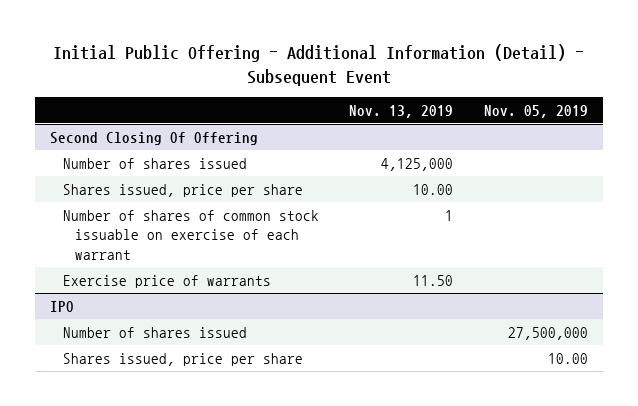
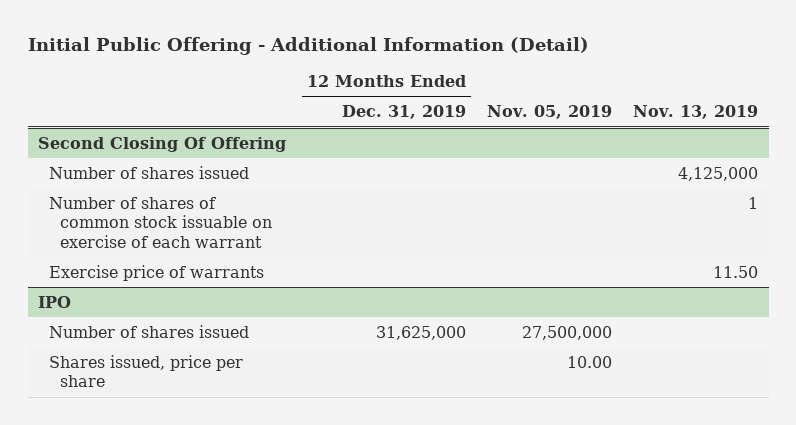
- Initial Public Offering - Additional Information (Detail) - Subsequent Event
+ Initial Public Offering - Additional Information (Detail)
- | Nov. 13, 2019 | Nov. 05, 2019
+ | 12 Months Ended Dec. 31, 2019 | Nov. 05, 2019 | Nov. 13, 2019
@ Second Closing Of Offering
- Shares issued, price per share | 10.00 |

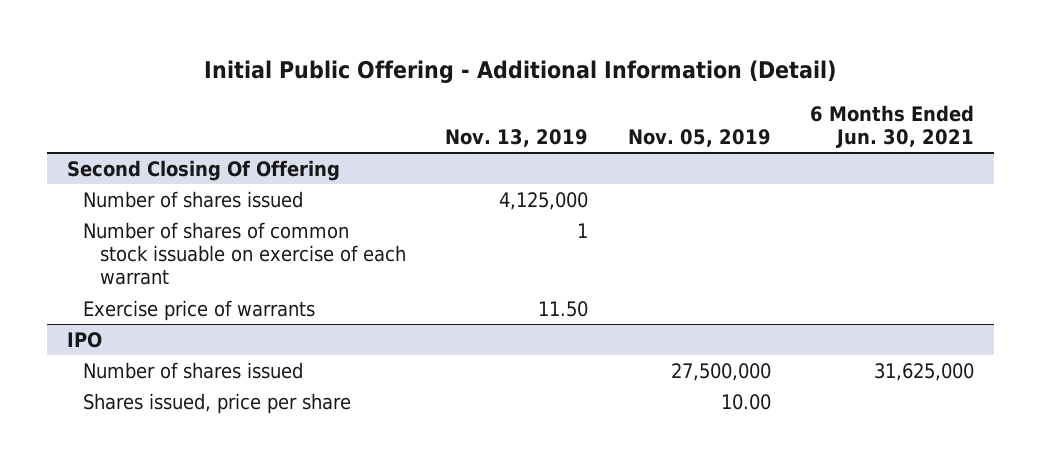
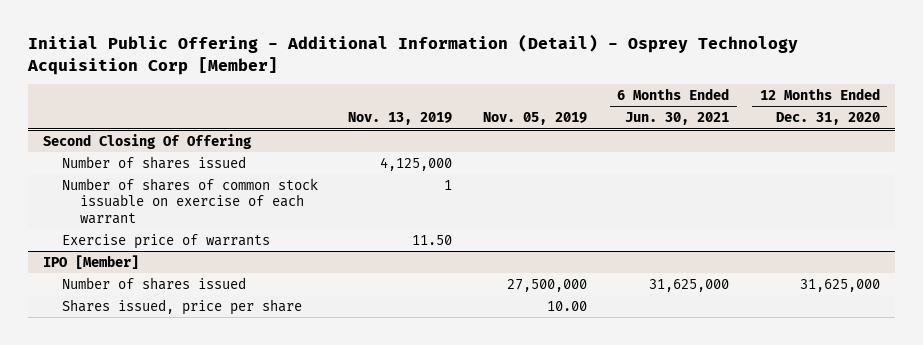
- Initial Public Offering - Additional Information (Detail)
+ Initial Public Offering - Additional Information (Detail) - Osprey Technology Acquisition Corp [Member]
- | Nov. 13, 2019 | Nov. 05, 2019 | 6 Months Ended Jun. 30, 2021
+ | Nov. 13, 2019 | Nov. 05, 2019 | 6 Months Ended Jun. 30, 2021 | 12 Months Ended Dec. 31, 2020
- IPO
+ IPO [Member]

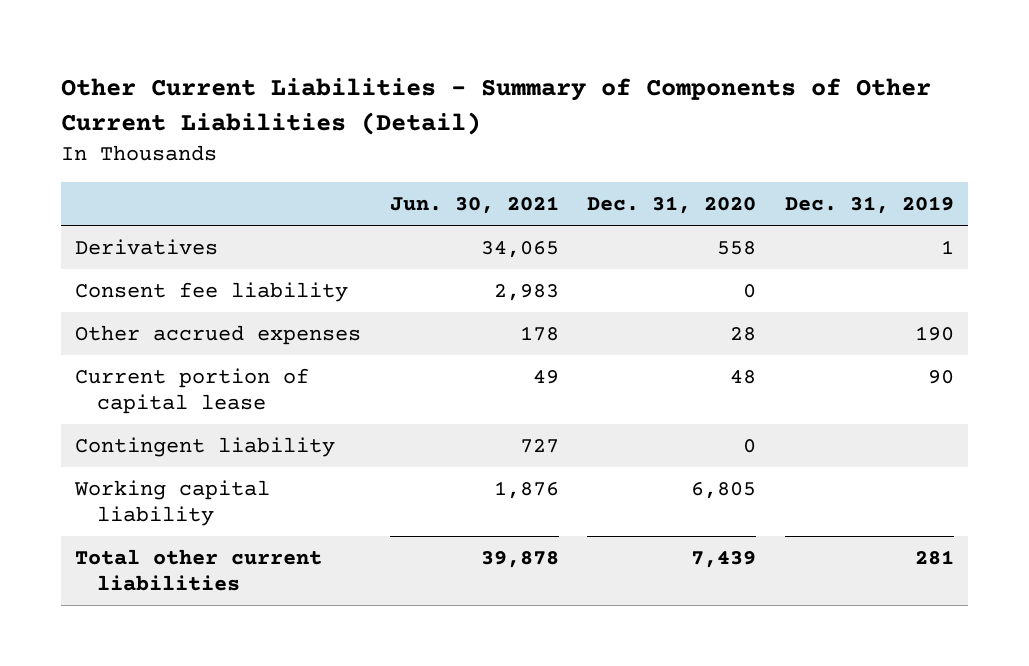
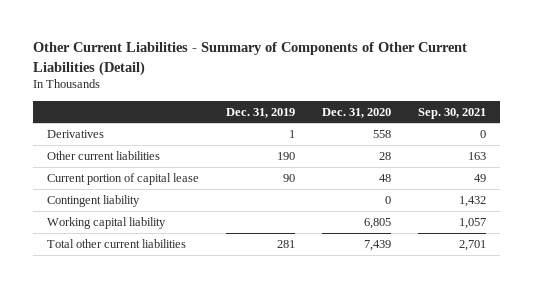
- | Jun. 30, 2021 | Dec. 31, 2020 | Dec. 31, 2019
+ | Dec. 31, 2019 | Dec. 31, 2020 | Sep. 30, 2021
- Consent fee liability | 2,983 | 0 |
- Other accrued expenses | 178 | 28 | 190
+ Other current liabilities | 190 | 28 | 163

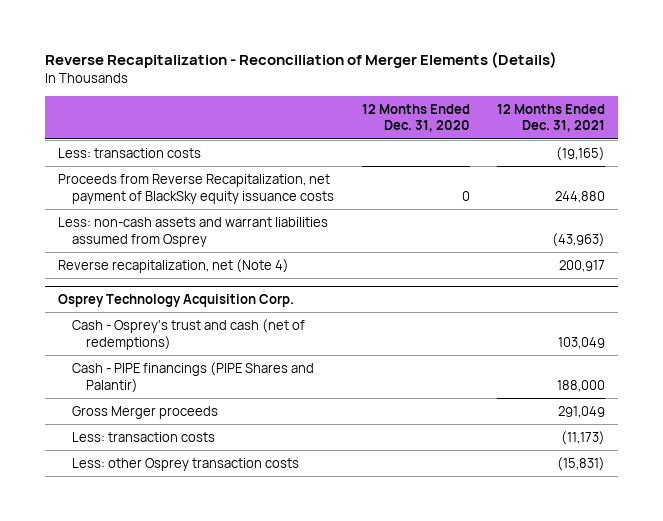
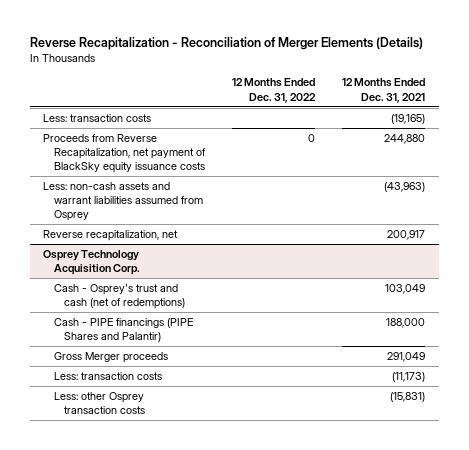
- | 12 Months Ended Dec. 31, 2020 | 12 Months Ended Dec. 31, 2021
+ | 12 Months Ended Dec. 31, 2022 | 12 Months Ended Dec. 31, 2021
- Reverse recapitalization, net (Note 4) | | 200,917
+ Reverse recapitalization, net | | 200,917

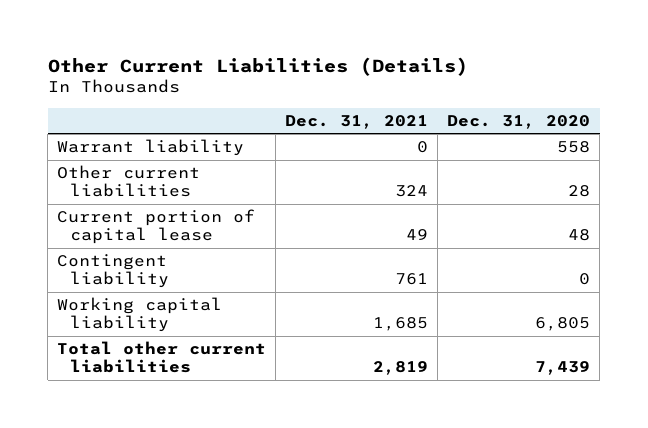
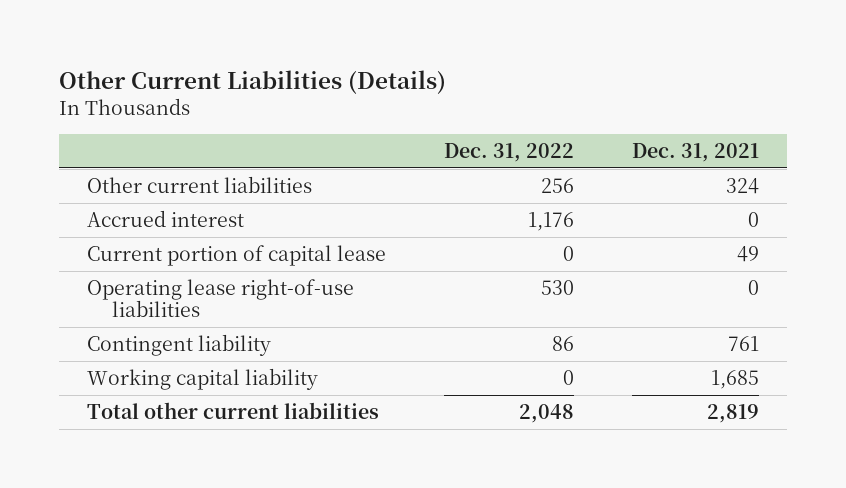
- | Dec. 31, 2021 | Dec. 31, 2020
+ | Dec. 31, 2022 | Dec. 31, 2021
- Warrant liability | 0 | 558
+ Accrued interest | 1,176 | 0
+ Operating lease right-of-use liabilities | 530 | 0

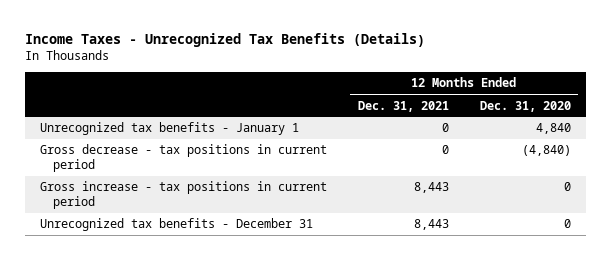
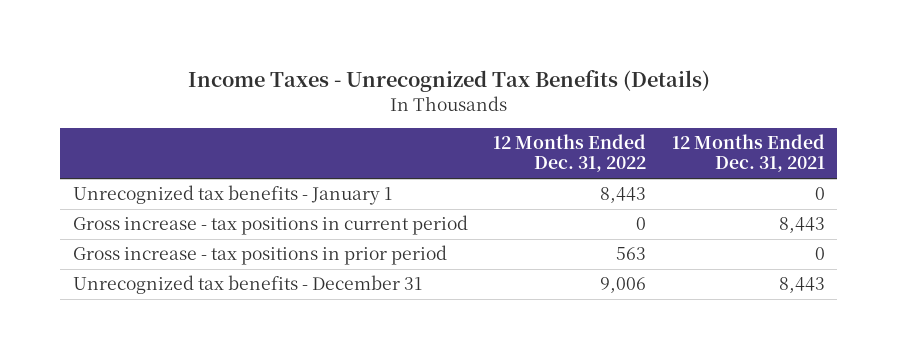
- | 12 Months Ended Dec. 31, 2021 | 12 Months Ended Dec. 31, 2020
+ | 12 Months Ended Dec. 31, 2022 | 12 Months Ended Dec. 31, 2021
- Gross decrease - tax positions in current period | 0 | (4,840)
+ Gross increase - tax positions in prior period | 563 | 0

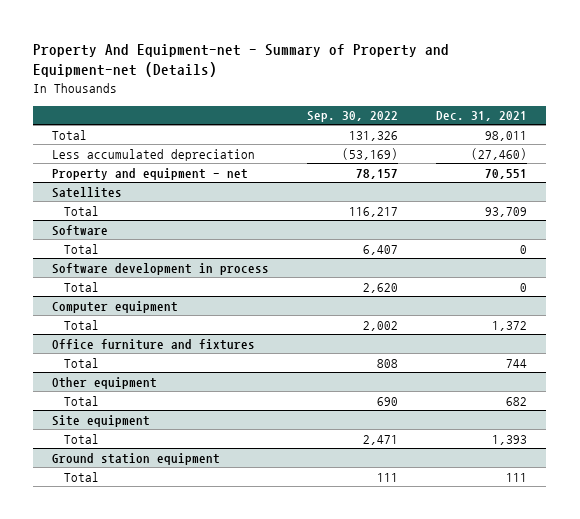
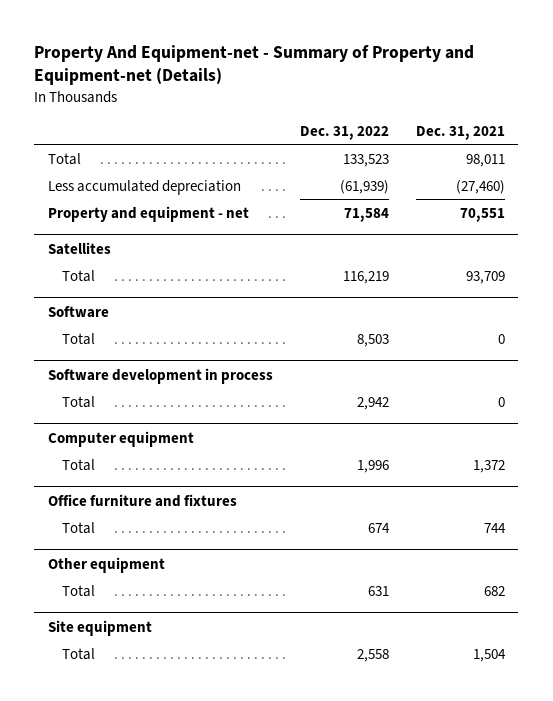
- | Sep. 30, 2022 | Dec. 31, 2021
+ | Dec. 31, 2022 | Dec. 31, 2021
@ Site equipment
- Total | 2,471 | 1,393
- Ground station equipment
- Total | 111 | 111
@ Site equipment
+ Total | 2,558 | 1,504

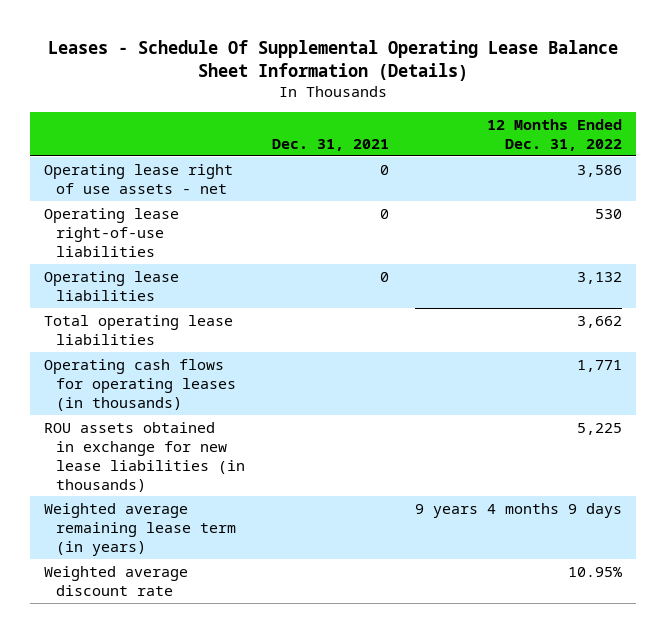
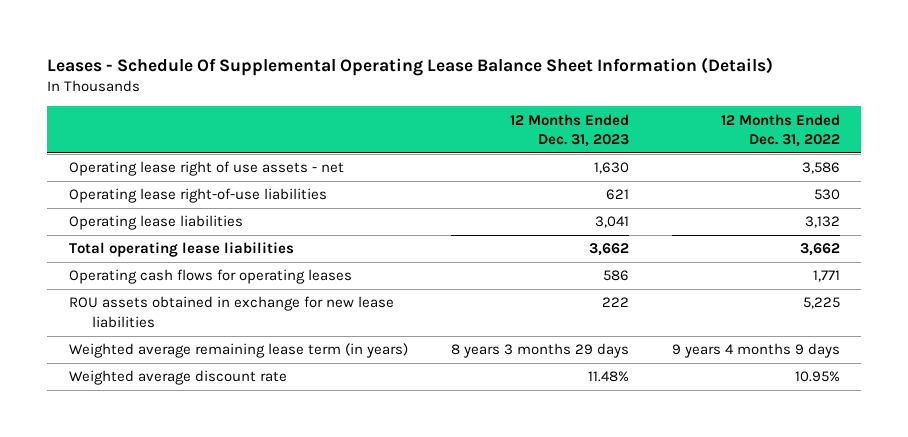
- | Dec. 31, 2021 | 12 Months Ended Dec. 31, 2022
+ | 12 Months Ended Dec. 31, 2023 | 12 Months Ended Dec. 31, 2022
- Operating cash flows for operating leases (in thousands) | | 1,771
- ROU assets obtained in exchange for new lease liabilities (in thousands) | | 5,225
+ Operating cash flows for operating leases | 586 | 1,771
+ ROU assets obtained in exchange for new lease liabilities | 222 | 5,225

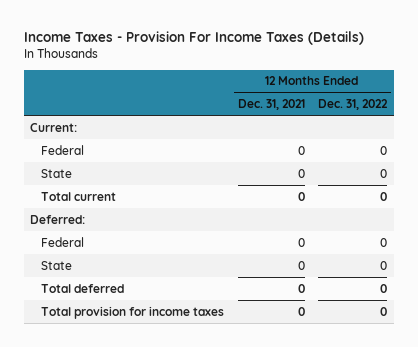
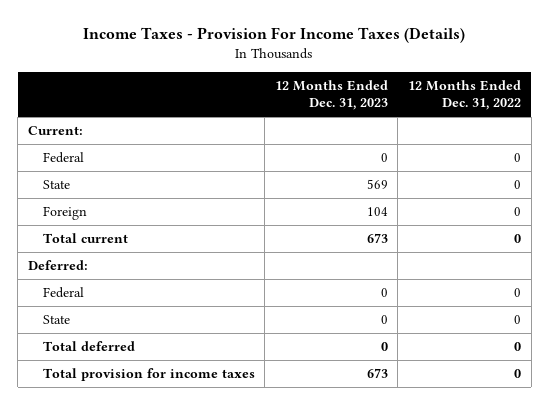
- | 12 Months Ended Dec. 31, 2021 | 12 Months Ended Dec. 31, 2022
+ | 12 Months Ended Dec. 31, 2023 | 12 Months Ended Dec. 31, 2022
+ Foreign | 104 | 0

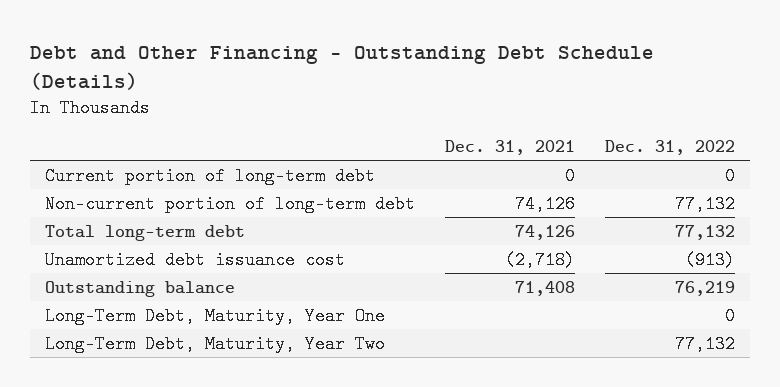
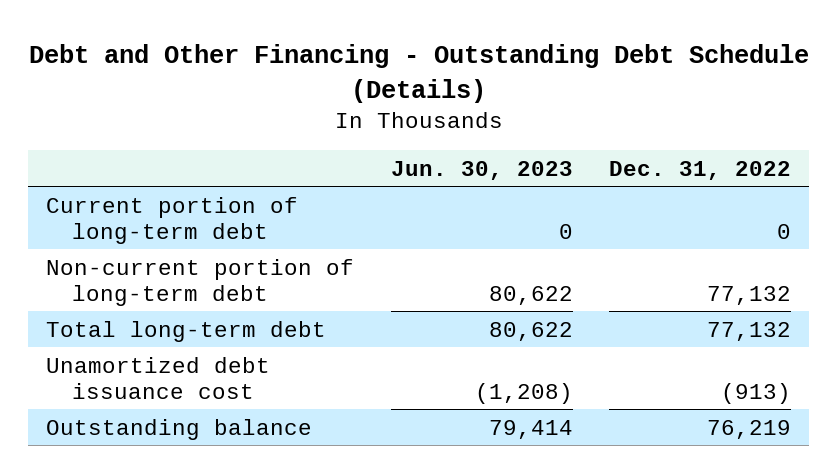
- | Dec. 31, 2021 | Dec. 31, 2022
+ | Jun. 30, 2023 | Dec. 31, 2022
- Long-Term Debt, Maturity, Year One | | 0
- Long-Term Debt, Maturity, Year Two | | 77,132

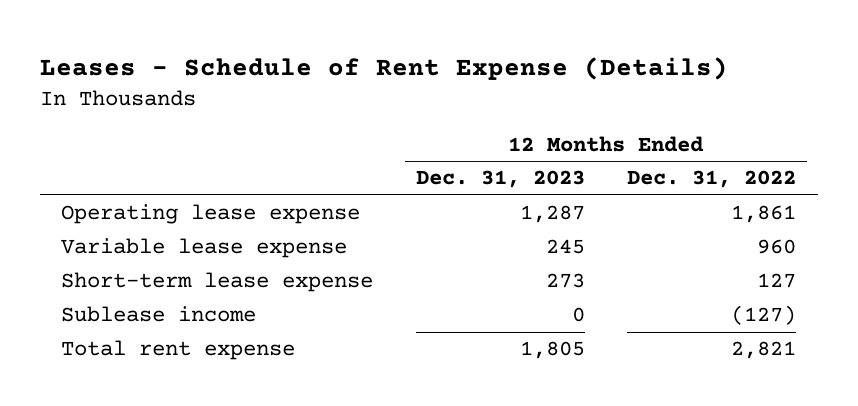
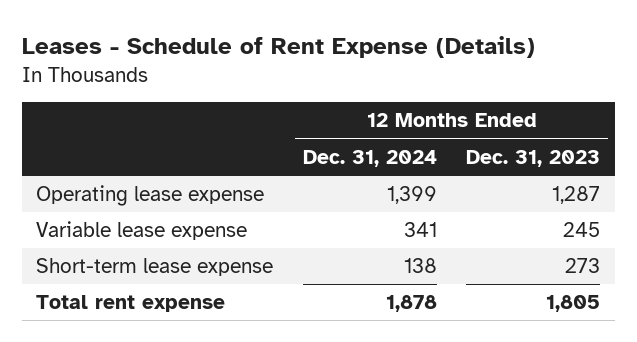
- | 12 Months Ended Dec. 31, 2023 | 12 Months Ended Dec. 31, 2022
+ | 12 Months Ended Dec. 31, 2024 | 12 Months Ended Dec. 31, 2023
- Sublease income | 0 | (127)

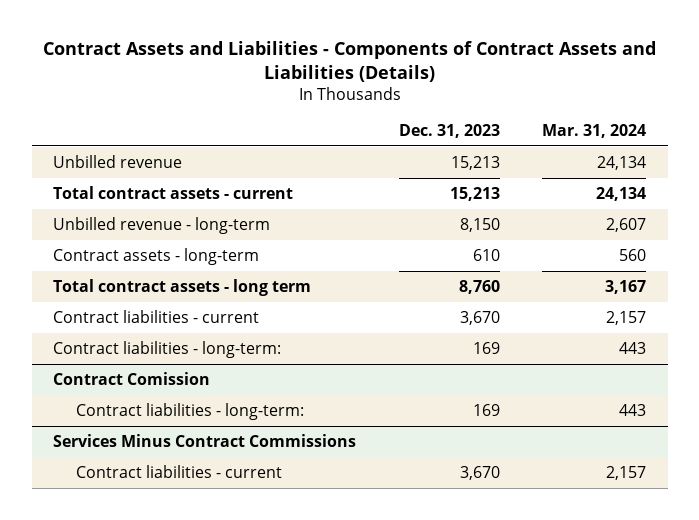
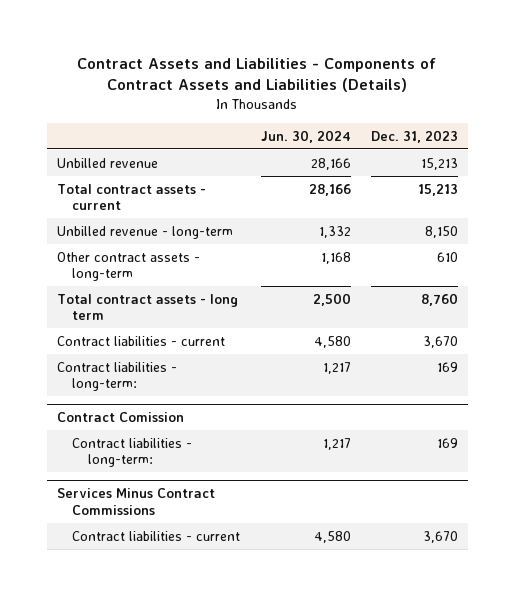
- | Dec. 31, 2023 | Mar. 31, 2024
+ | Jun. 30, 2024 | Dec. 31, 2023
- Contract assets - long-term | 610 | 560
+ Other contract assets - long-term | 1,168 | 610

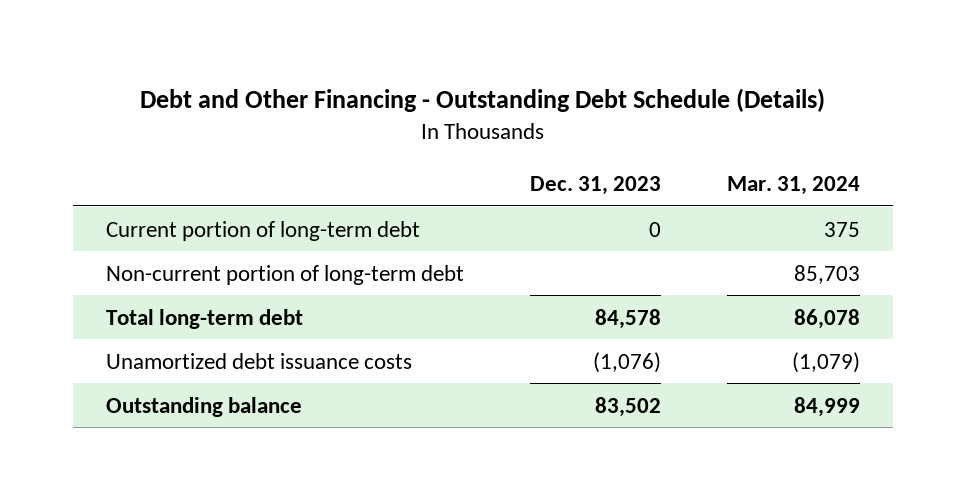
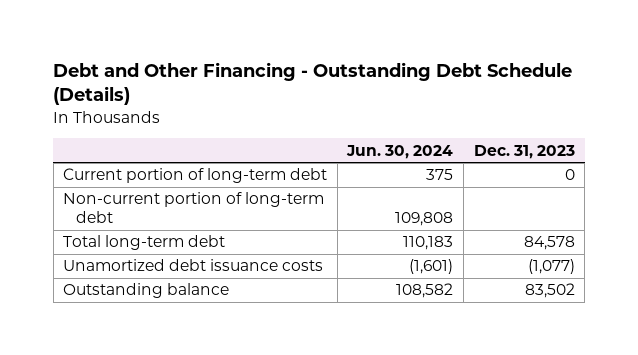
- | Dec. 31, 2023 | Mar. 31, 2024
+ | Jun. 30, 2024 | Dec. 31, 2023
- Unamortized debt issuance costs | (1,076) | (1,079)
+ Unamortized debt issuance costs | (1,601) | (1,077)

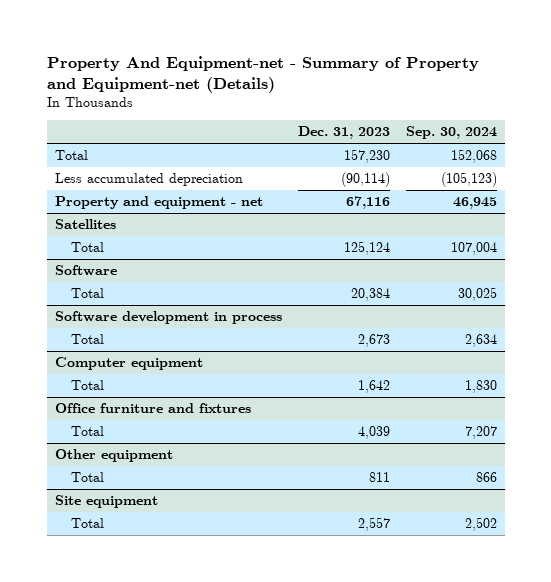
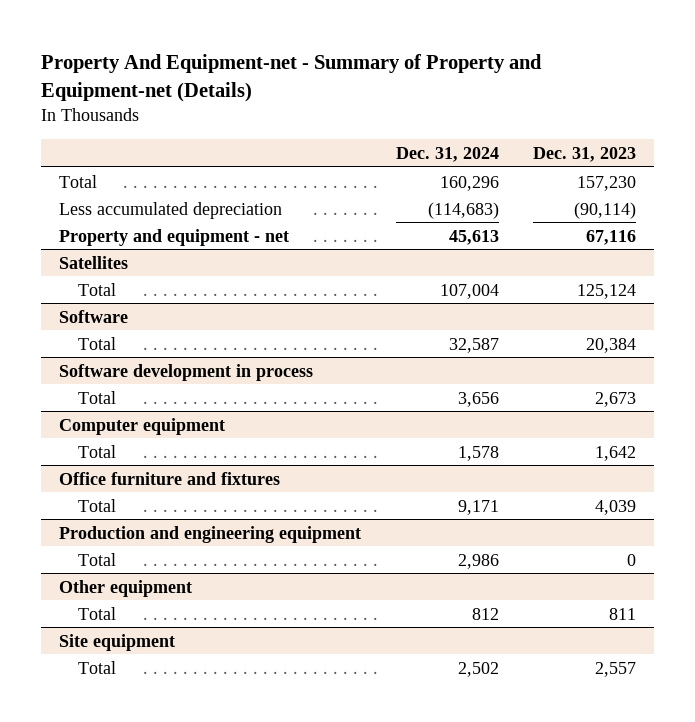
- | Dec. 31, 2023 | Sep. 30, 2024
+ | Dec. 31, 2024 | Dec. 31, 2023
+ Production and engineering equipment
+ Total | 2,986 | 0

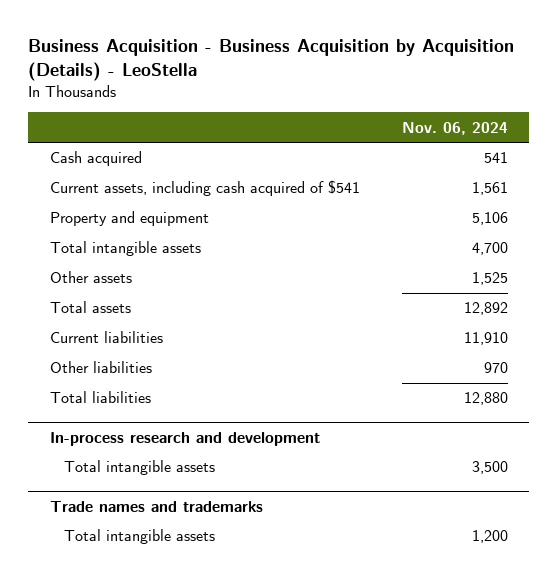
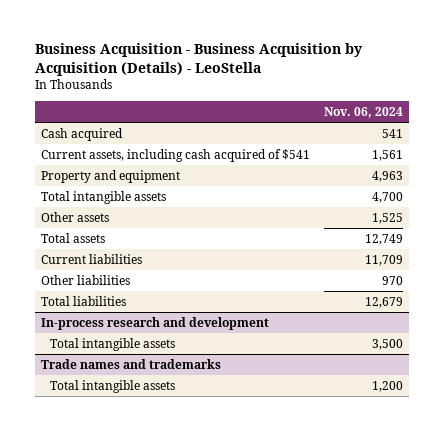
- Property and equipment | 5,106
+ Property and equipment | 4,963
- Total assets | 12,892
- Current liabilities | 11,910
+ Total assets | 12,749
+ Current liabilities | 11,709
- Total liabilities | 12,880
+ Total liabilities | 12,679

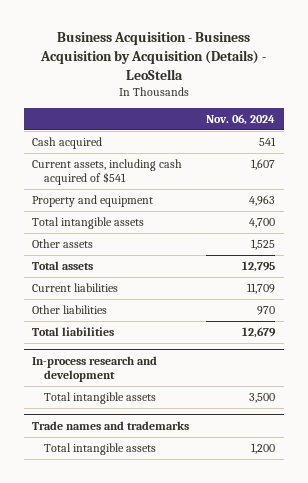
- Current assets, including cash acquired of $541 | 1,561
+ Current assets, including cash acquired of $541 | 1,607
- Total assets | 12,749
+ Total assets | 12,795

